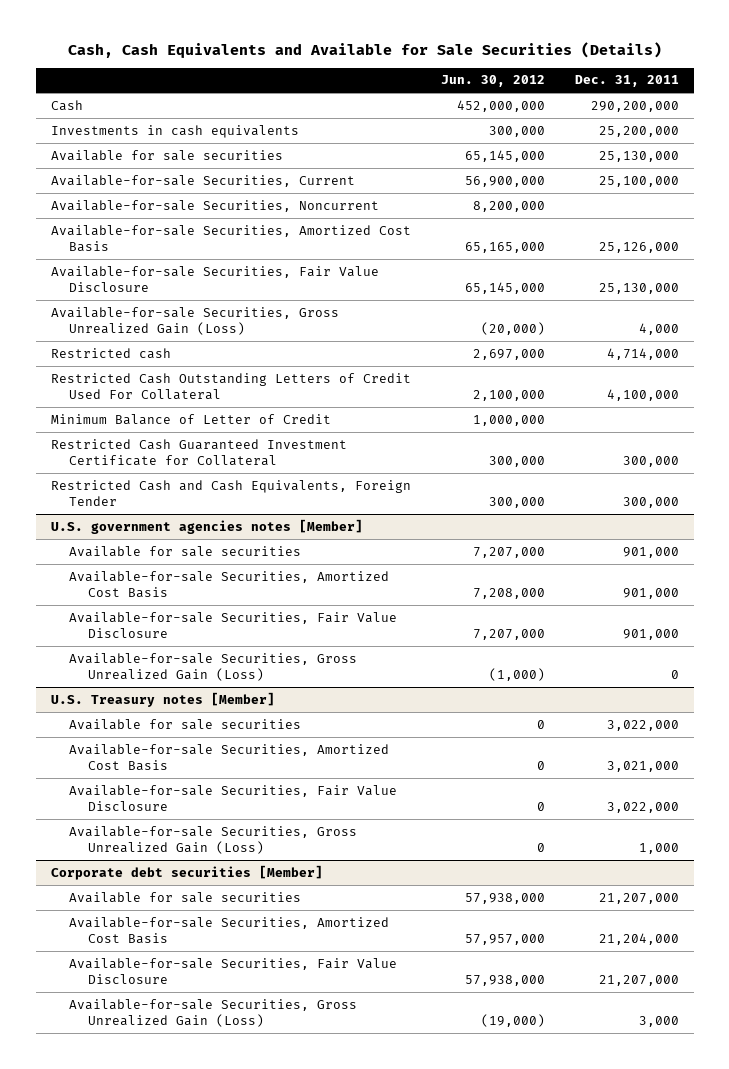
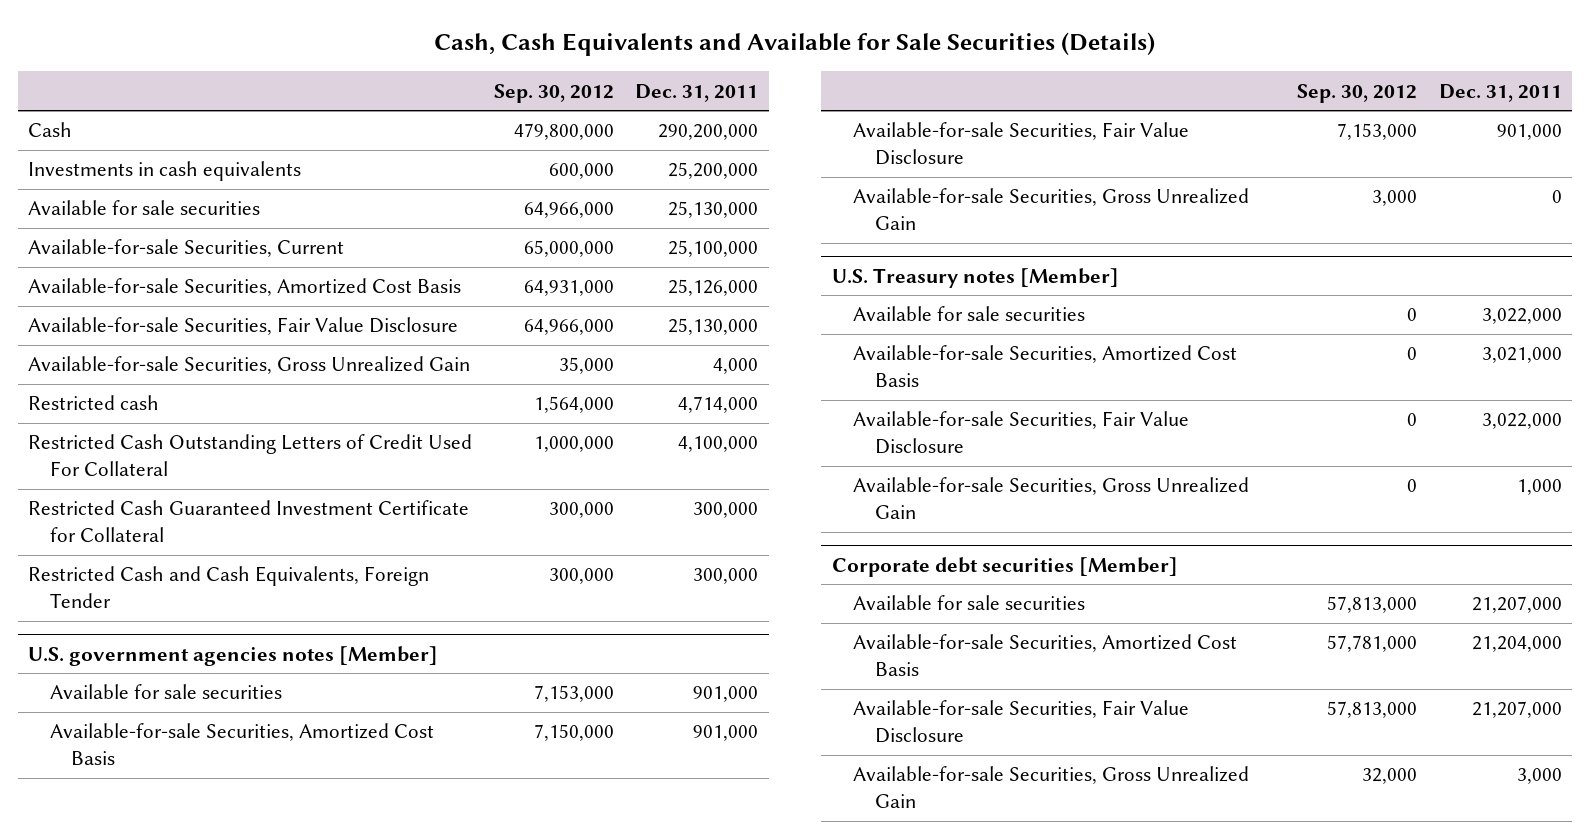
- | Jun. 30, 2012 | Dec. 31, 2011
+ | Sep. 30, 2012 | Dec. 31, 2011
- Available-for-sale Securities, Noncurrent | 8,200,000 |
- Available-for-sale Securities, Gross Unrealized Gain (Loss) | (20,000) | 4,000
+ Available-for-sale Securities, Gross Unrealized Gain | 35,000 | 4,000
- Minimum Balance of Letter of Credit | 1,000,000 |
@ U.S. government agencies notes [Member]
- Available-for-sale Securities, Gross Unrealized Gain (Loss) | (1,000) | 0
+ Available-for-sale Securities, Gross Unrealized Gain | 3,000 | 0
@ U.S. Treasury notes [Member]
- Available-for-sale Securities, Gross Unrealized Gain (Loss) | 0 | 1,000
+ Available-for-sale Securities, Gross Unrealized Gain | 0 | 1,000
@ Corporate debt securities [Member]
- Available-for-sale Securities, Gross Unrealized Gain (Loss) | (19,000) | 3,000
+ Available-for-sale Securities, Gross Unrealized Gain | 32,000 | 3,000

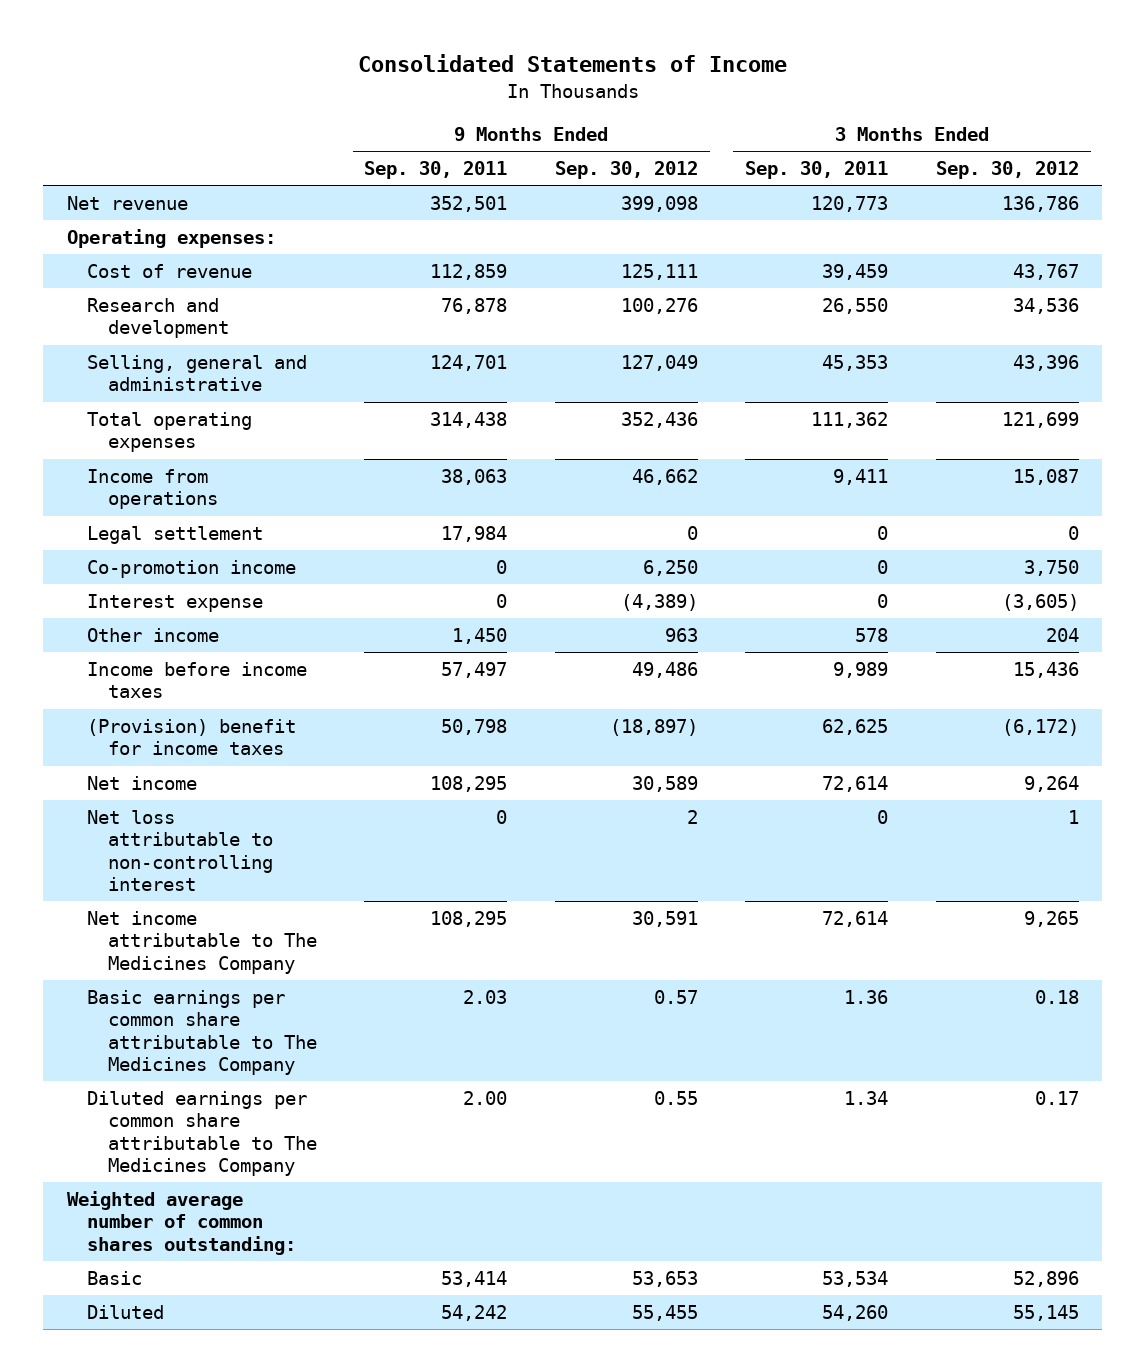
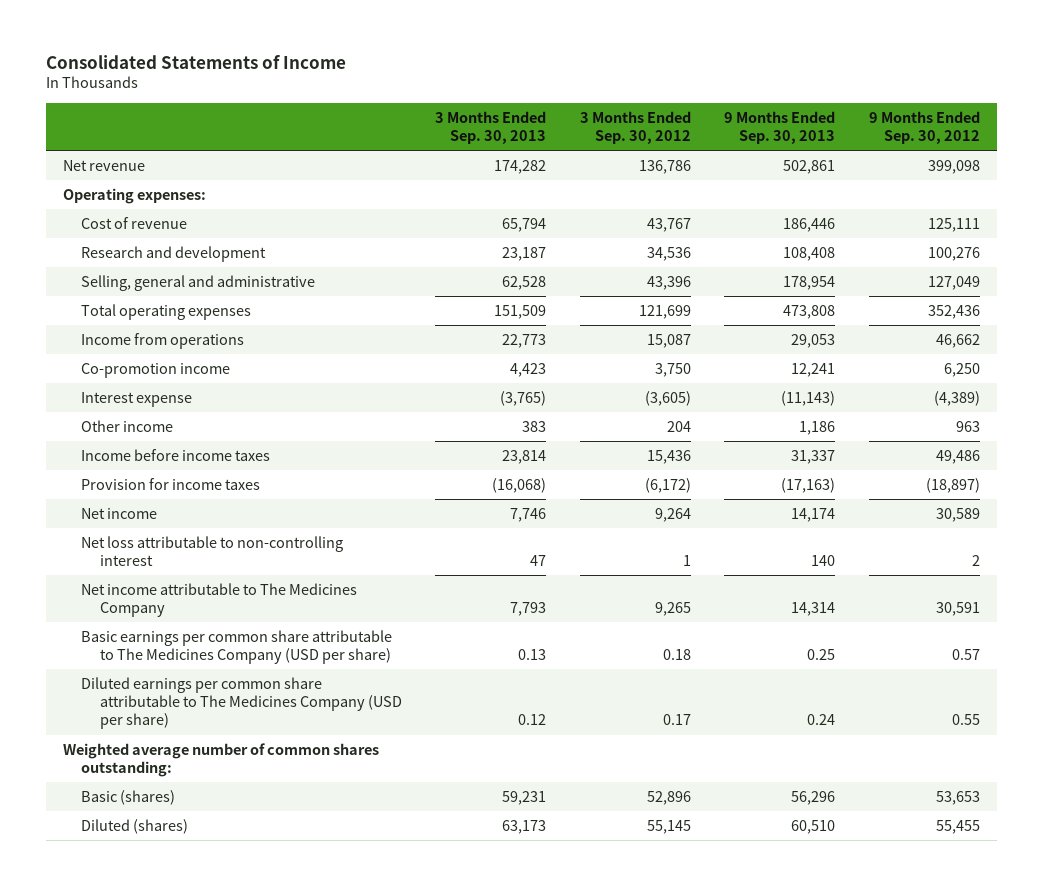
- | 9 Months Ended Sep. 30, 2011 | 9 Months Ended Sep. 30, 2012 | 3 Months Ended Sep. 30, 2011 | 3 Months Ended Sep. 30, 2012
+ | 3 Months Ended Sep. 30, 2013 | 3 Months Ended Sep. 30, 2012 | 9 Months Ended Sep. 30, 2013 | 9 Months Ended Sep. 30, 2012
- Legal settlement | 17,984 | 0 | 0 | 0
- (Provision) benefit for income taxes | 50,798 | (18,897) | 62,625 | (6,172)
+ Provision for income taxes | (16,068) | (6,172) | (17,163) | (18,897)
- Basic earnings per common share attributable to The Medicines Company | 2.03 | 0.57 | 1.36 | 0.18
- Diluted earnings per common share attributable to The Medicines Company | 2.00 | 0.55 | 1.34 | 0.17
+ Basic earnings per common share attributable to The Medicines Company (USD per share) | 0.13 | 0.18 | 0.25 | 0.57
+ Diluted earnings per common share attributable to The Medicines Company (USD per share) | 0.12 | 0.17 | 0.24 | 0.55
- Basic | 53,414 | 53,653 | 53,534 | 52,896
- Diluted | 54,242 | 55,455 | 54,260 | 55,145
+ Basic (shares) | 59,231 | 52,896 | 56,296 | 53,653
+ Diluted (shares) | 63,173 | 55,145 | 60,510 | 55,455

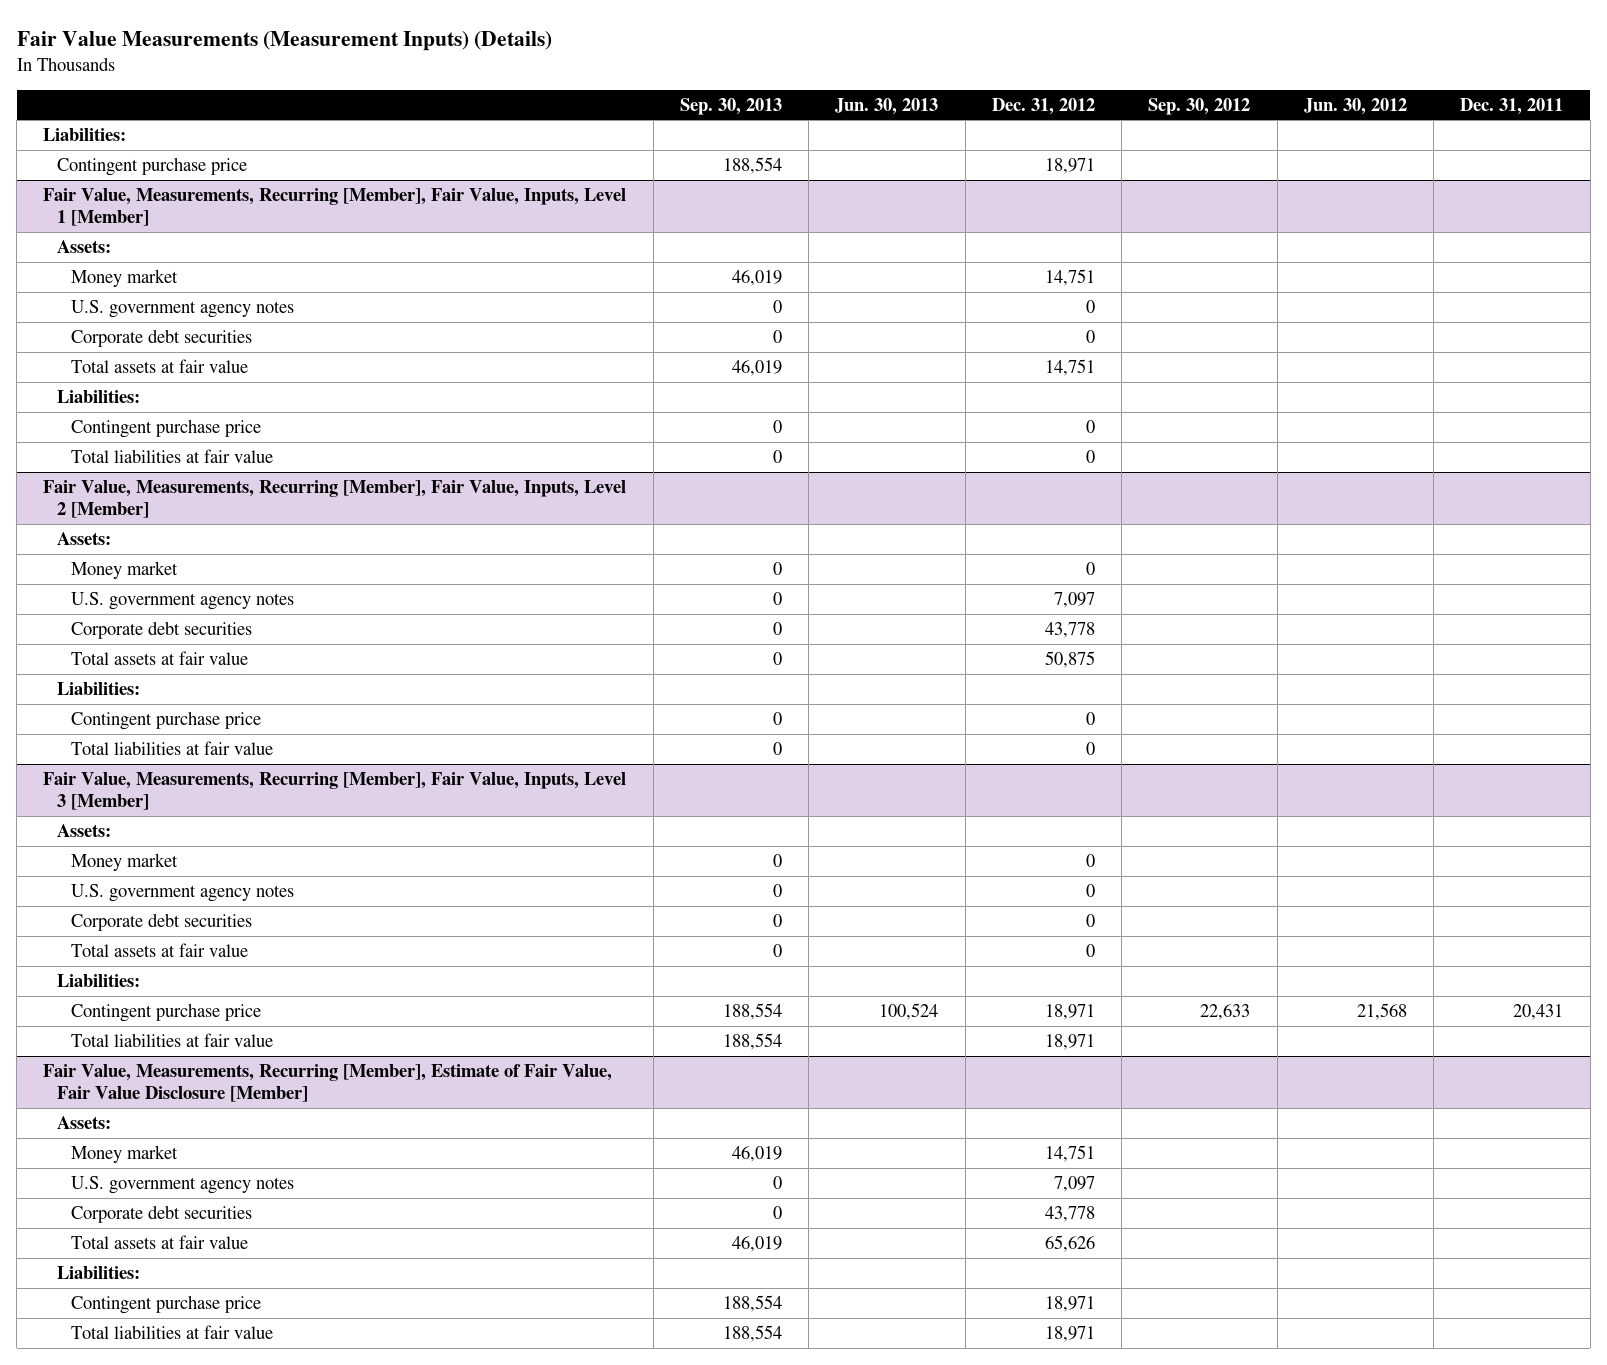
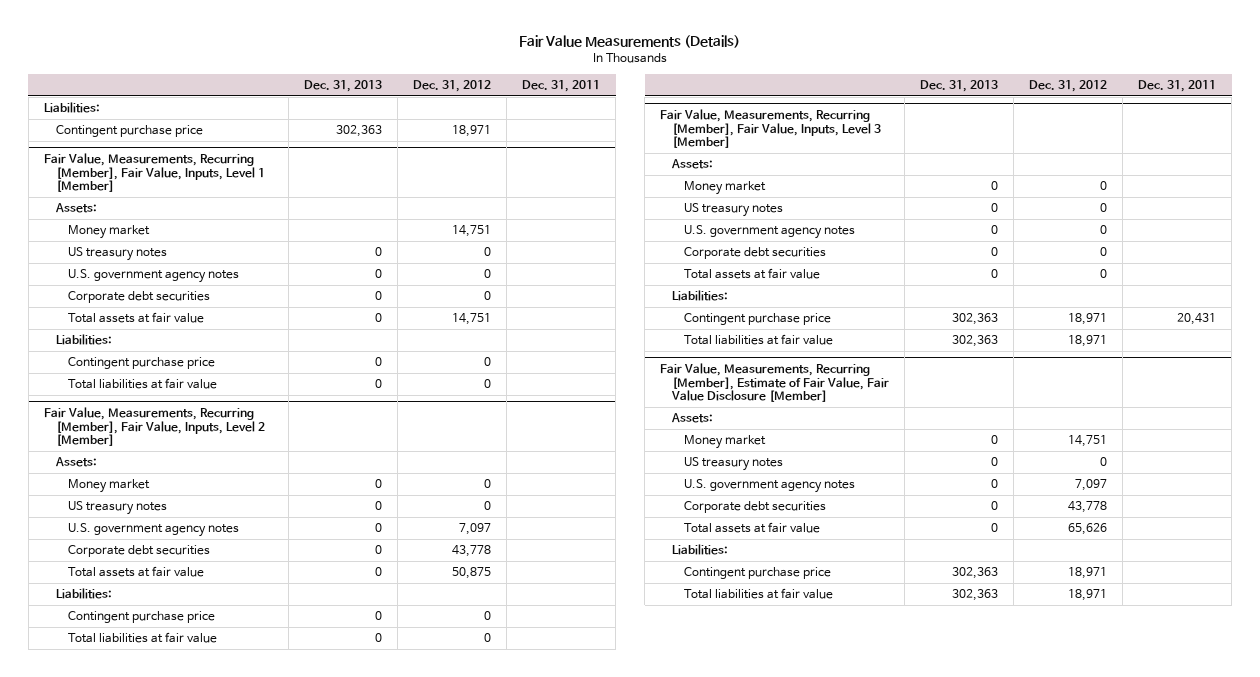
- Fair Value Measurements (Measurement Inputs) (Details)
+ Fair Value Measurements (Details)
- | Sep. 30, 2013 | Jun. 30, 2013 | Dec. 31, 2012 | Sep. 30, 2012 | Jun. 30, 2012 | Dec. 31, 2011
+ | Dec. 31, 2013 | Dec. 31, 2012 | Dec. 31, 2011
@ Fair Value, Measurements, Recurring [Member], Fair Value, Inputs, Level 1 [Member]
+ US treasury notes | 0 | 0 |
@ Fair Value, Measurements, Recurring [Member], Fair Value, Inputs, Level 2 [Member]
+ US treasury notes | 0 | 0 |
@ Fair Value, Measurements, Recurring [Member], Fair Value, Inputs, Level 3 [Member]
+ US treasury notes | 0 | 0 |
@ Fair Value, Measurements, Recurring [Member], Estimate of Fair Value, Fair Value Disclosure [Member]
+ US treasury notes | 0 | 0 |

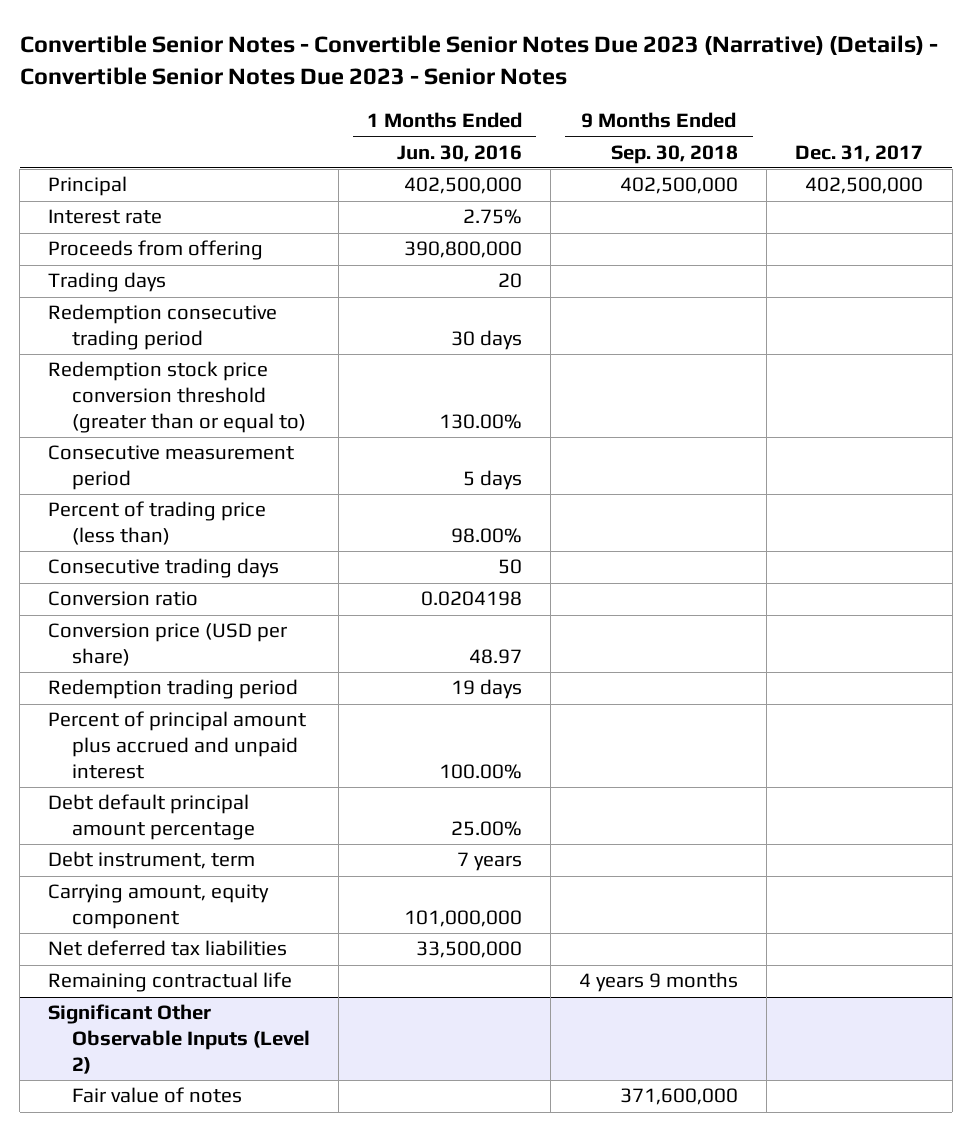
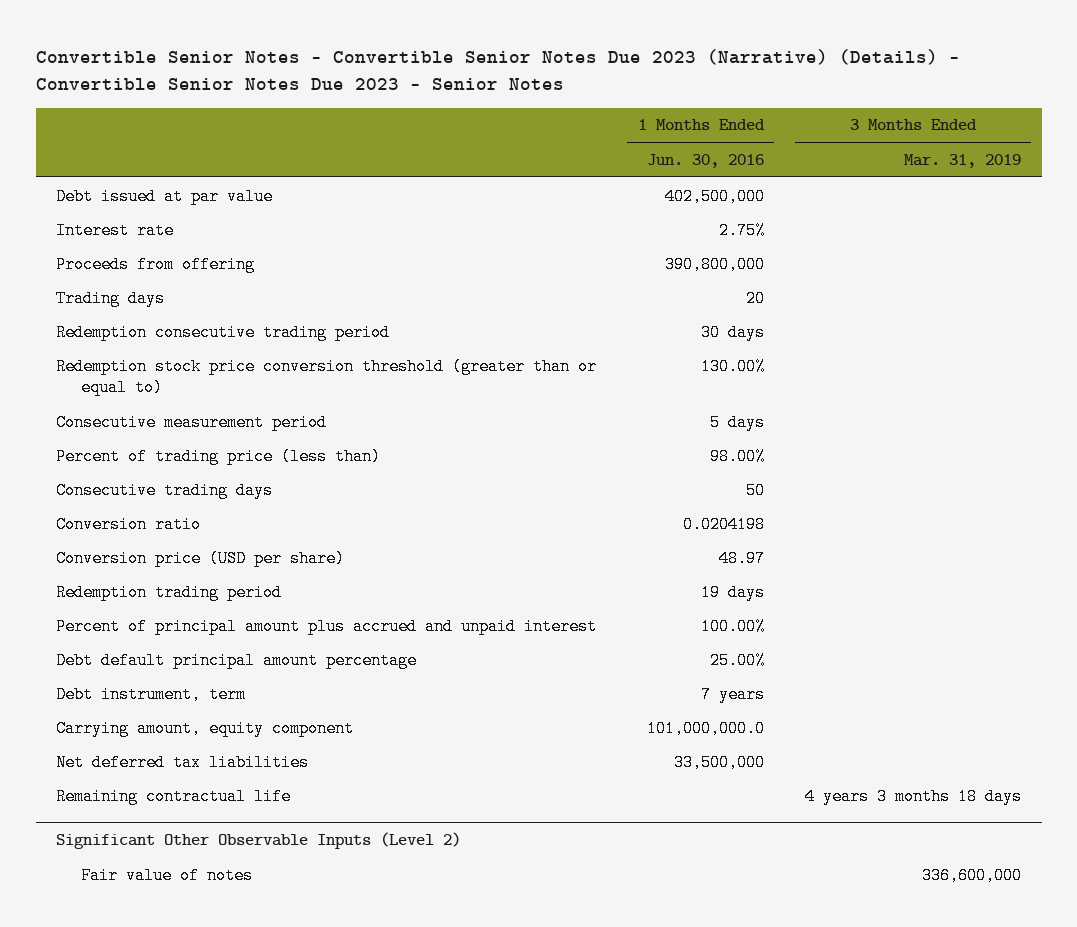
- | 1 Months Ended Jun. 30, 2016 | 9 Months Ended Sep. 30, 2018 | Dec. 31, 2017
+ | 1 Months Ended Jun. 30, 2016 | 3 Months Ended Mar. 31, 2019
- Principal | 402,500,000 | 402,500,000 | 402,500,000
+ Debt issued at par value | 402,500,000 |
- Carrying amount, equity component | 101,000,000 | |
+ Carrying amount, equity component | 101,000,000.0 |

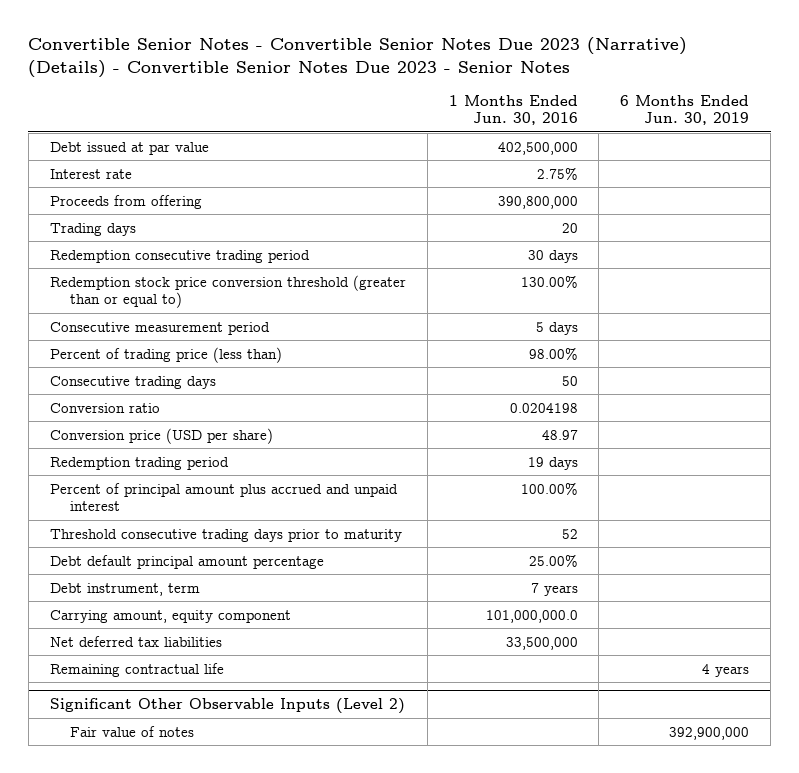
- | 1 Months Ended Jun. 30, 2016 | 3 Months Ended Mar. 31, 2019
+ | 1 Months Ended Jun. 30, 2016 | 6 Months Ended Jun. 30, 2019
+ Threshold consecutive trading days prior to maturity | 52 |

